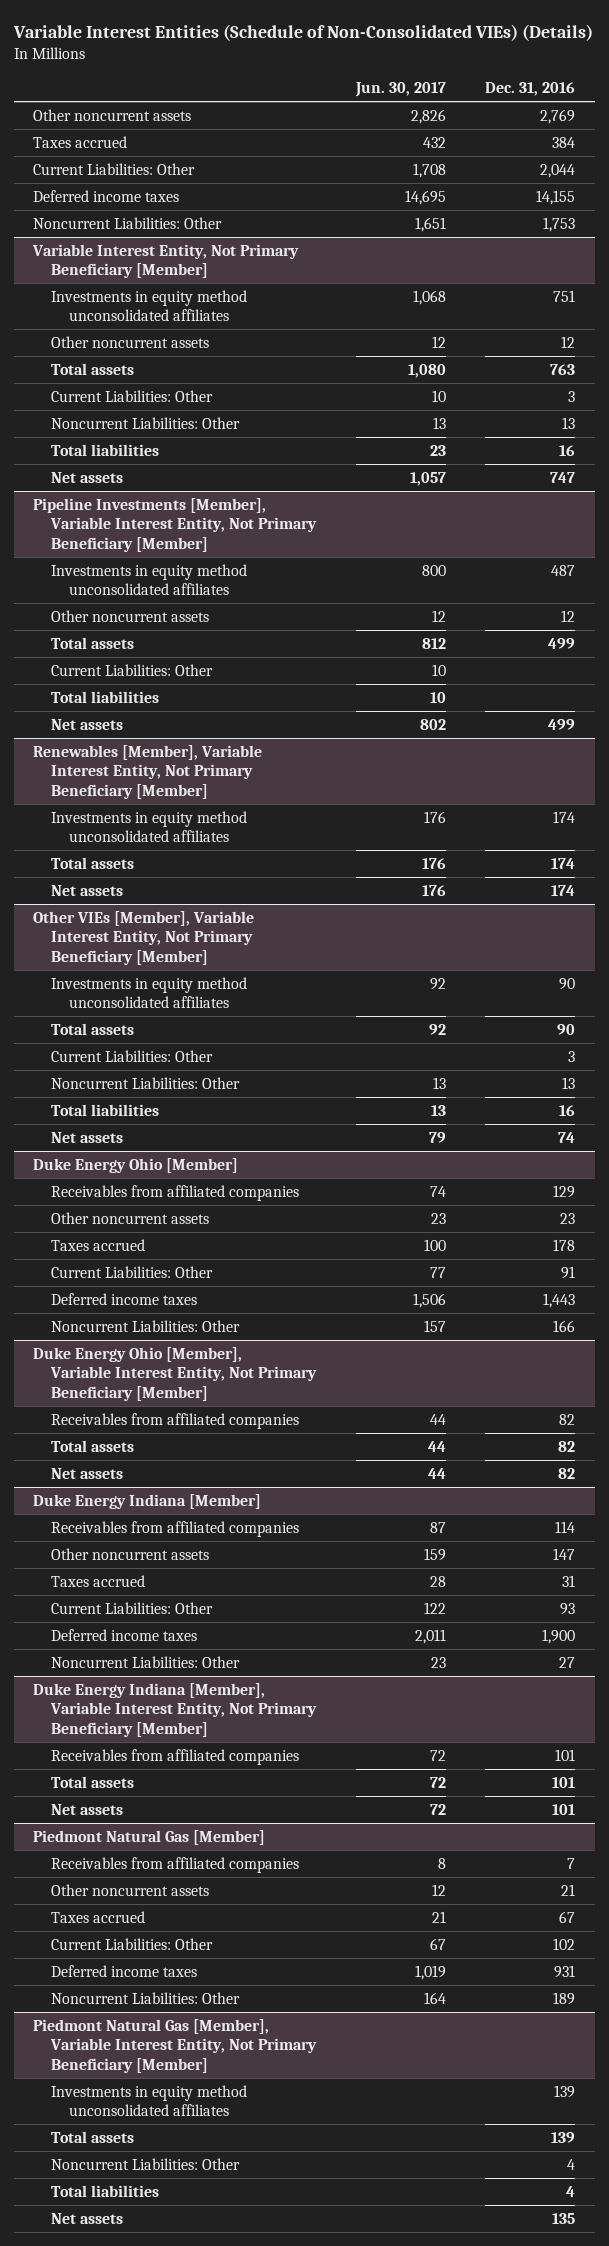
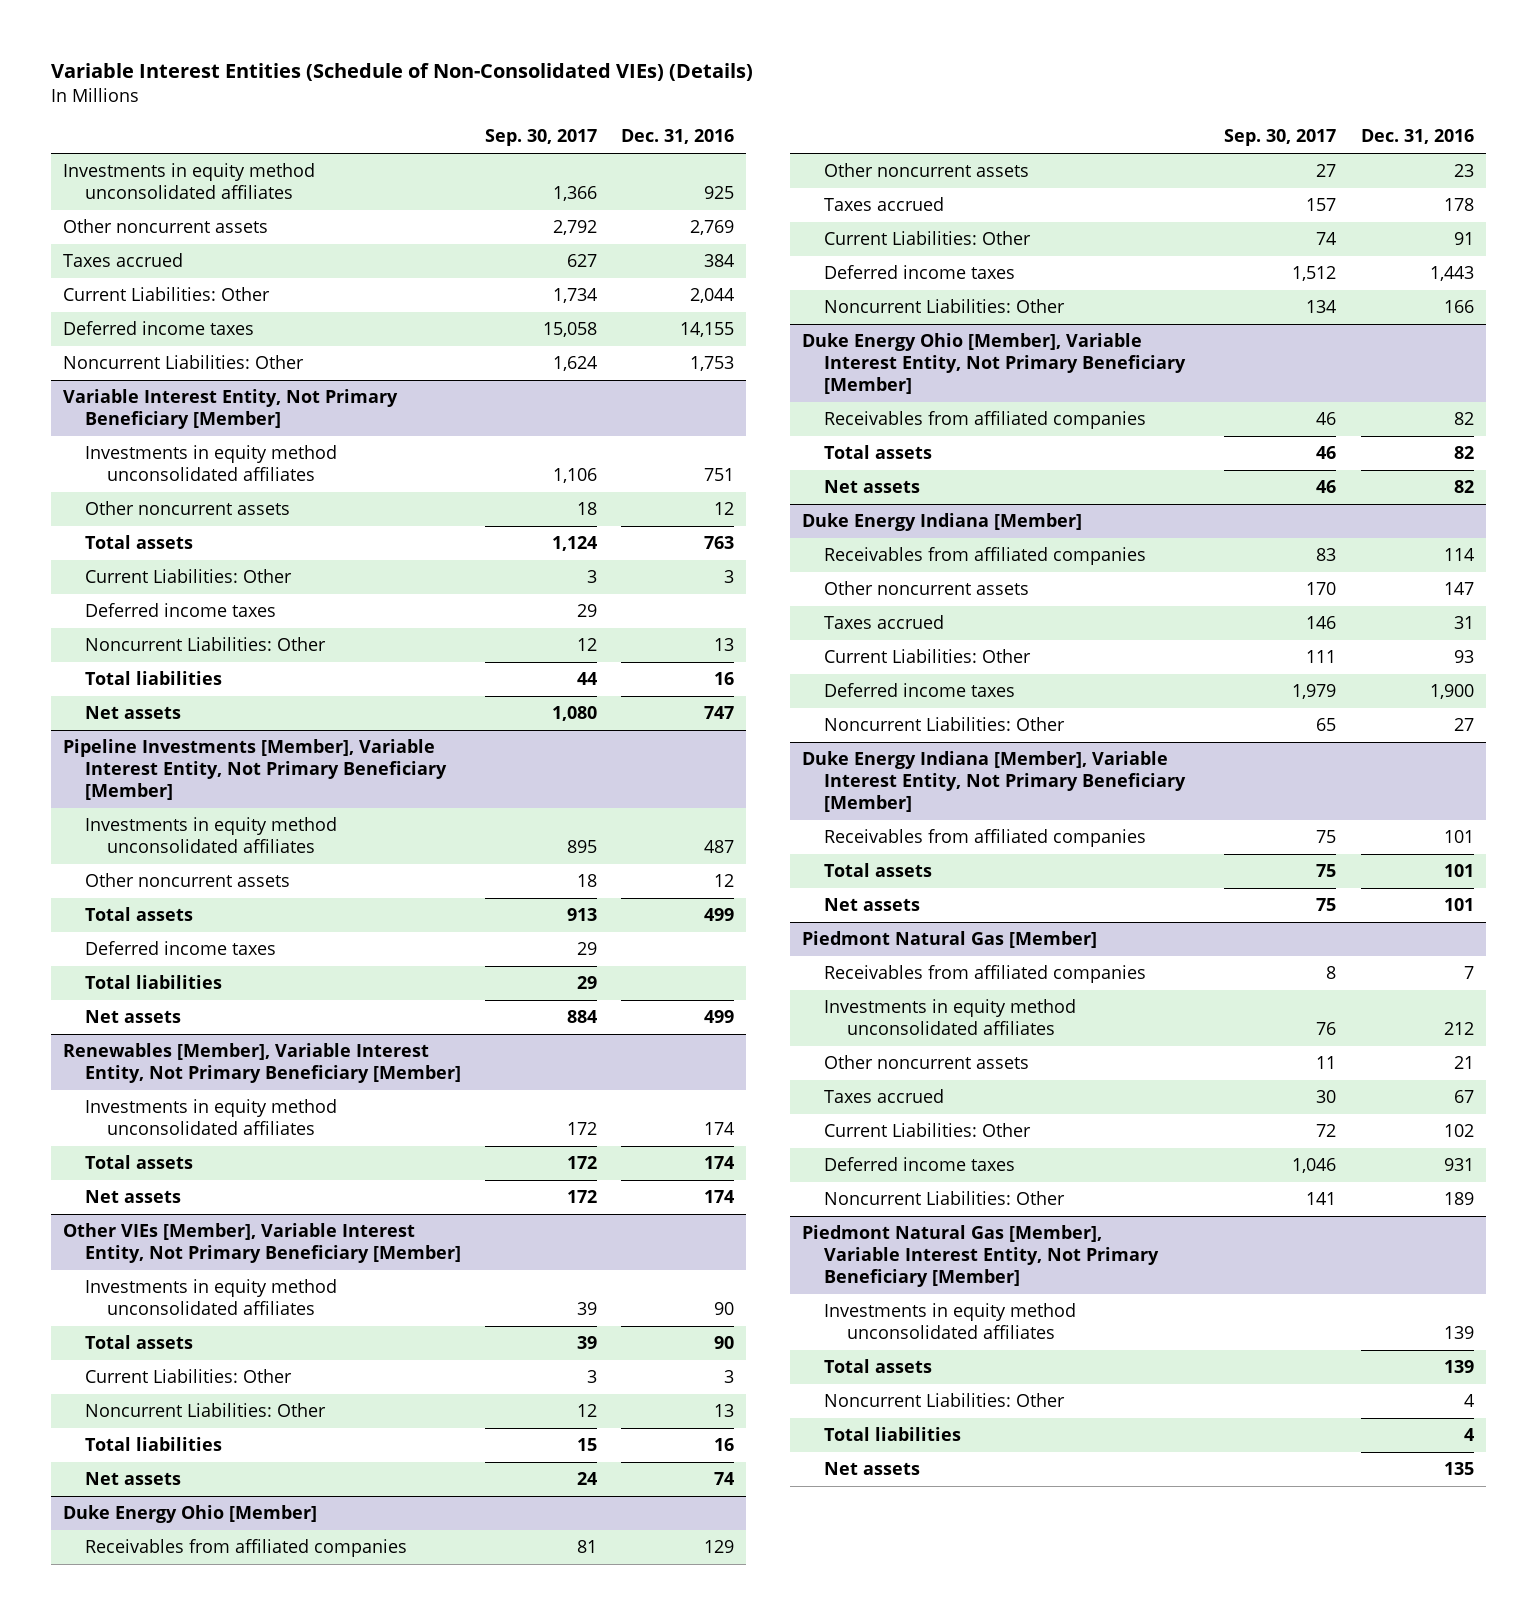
- | Jun. 30, 2017 | Dec. 31, 2016
+ | Sep. 30, 2017 | Dec. 31, 2016
+ Investments in equity method unconsolidated affiliates | 1,366 | 925
@ Variable Interest Entity, Not Primary Beneficiary [Member]
+ Deferred income taxes | 29 |
@ Pipeline Investments [Member], Variable Interest Entity, Not Primary Beneficiary [Member]
- Current Liabilities: Other | 10 |
+ Deferred income taxes | 29 |
@ Piedmont Natural Gas [Member]
+ Investments in equity method unconsolidated affiliates | 76 | 212

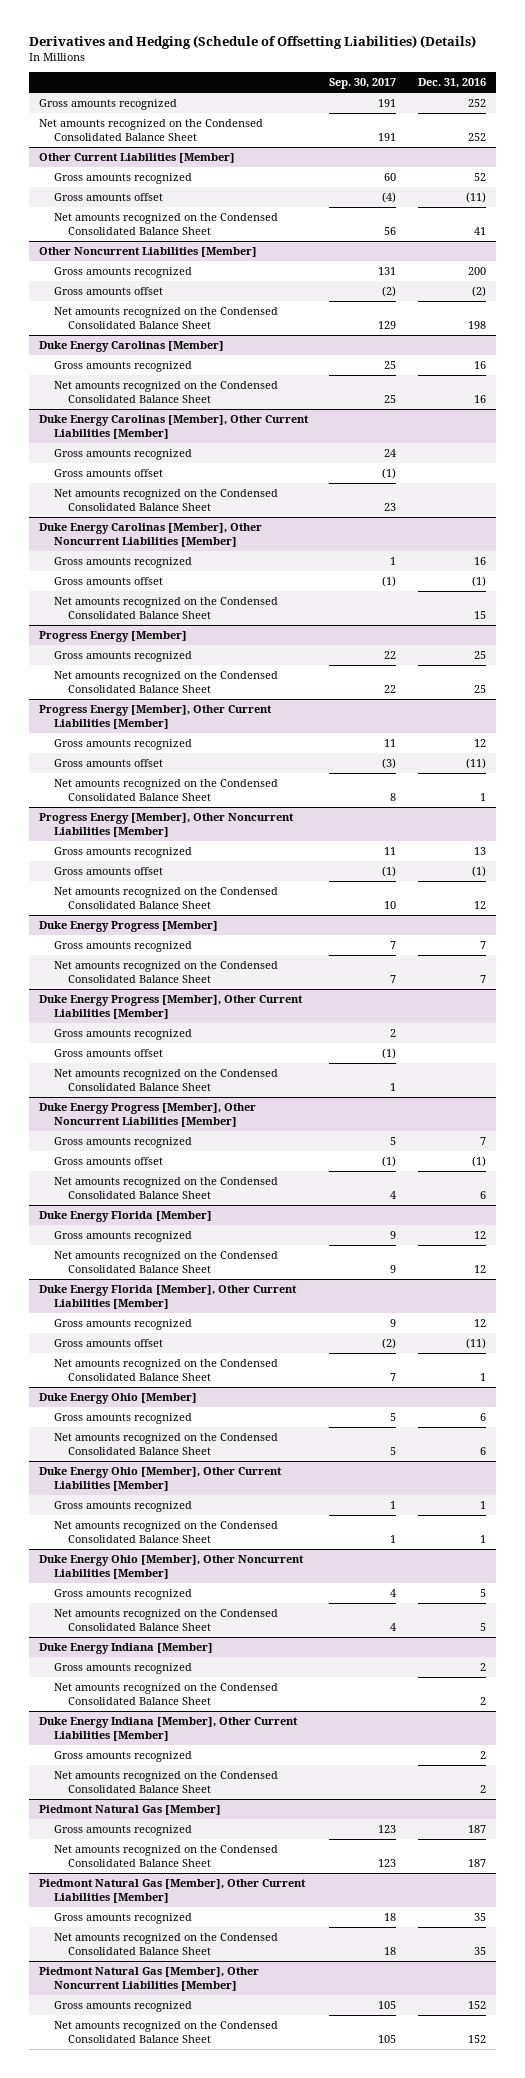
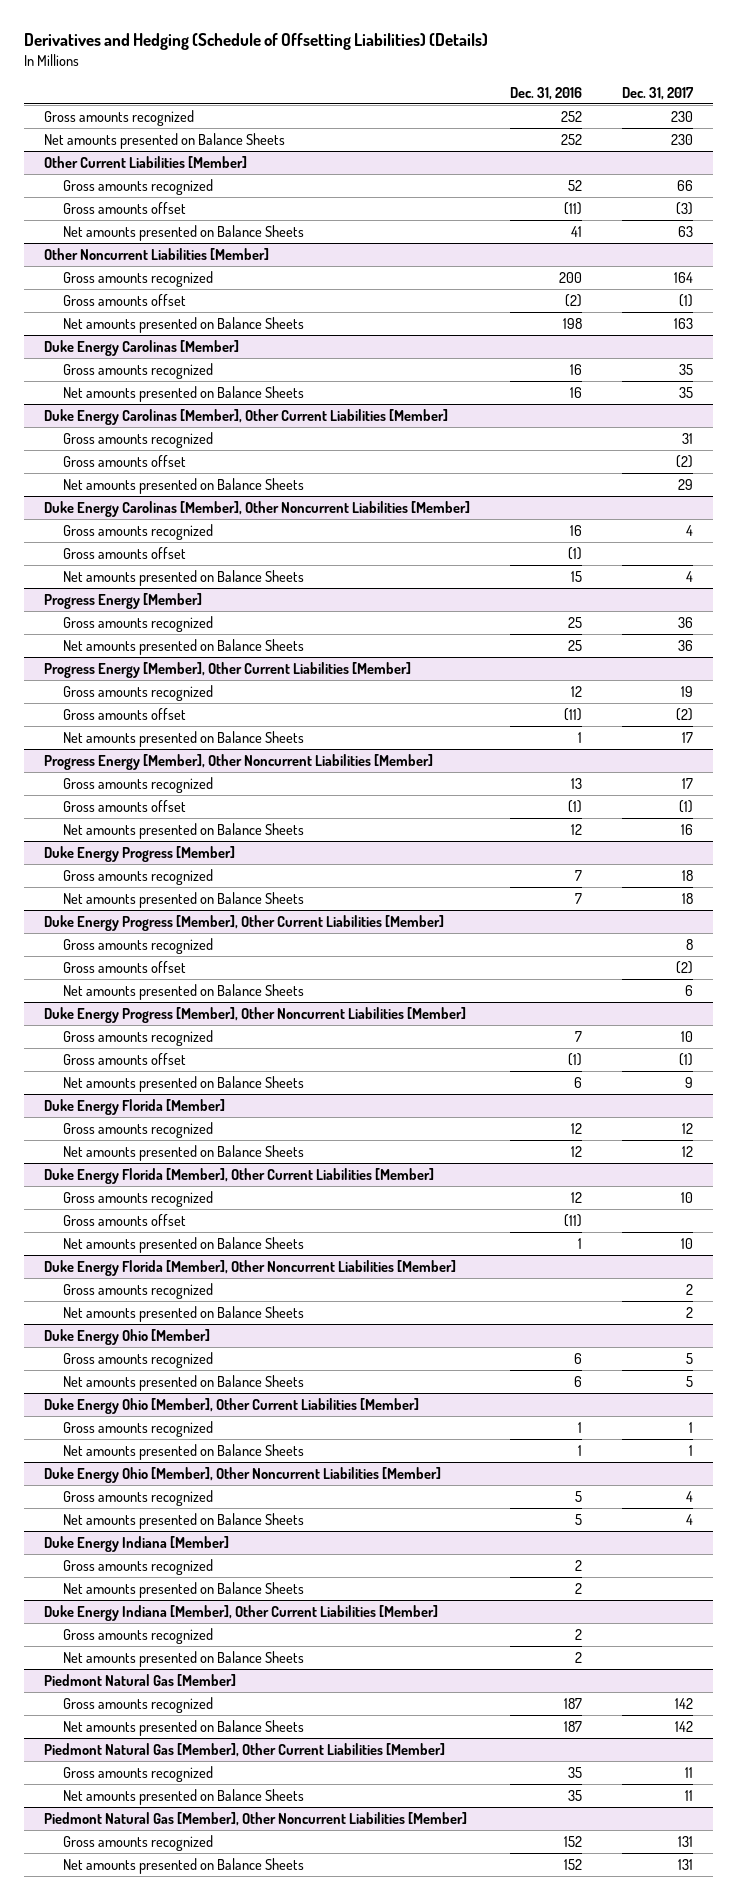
- | Sep. 30, 2017 | Dec. 31, 2016
+ | Dec. 31, 2016 | Dec. 31, 2017
- Net amounts recognized on the Condensed Consolidated Balance Sheet | 191 | 252
+ Net amounts presented on Balance Sheets | 252 | 230
@ Other Current Liabilities [Member]
- Net amounts recognized on the Condensed Consolidated Balance Sheet | 56 | 41
+ Net amounts presented on Balance Sheets | 41 | 63
@ Other Noncurrent Liabilities [Member]
- Net amounts recognized on the Condensed Consolidated Balance Sheet | 129 | 198
+ Net amounts presented on Balance Sheets | 198 | 163
@ Duke Energy Carolinas [Member]
- Net amounts recognized on the Condensed Consolidated Balance Sheet | 25 | 16
+ Net amounts presented on Balance Sheets | 16 | 35
@ Duke Energy Carolinas [Member], Other Current Liabilities [Member]
- Net amounts recognized on the Condensed Consolidated Balance Sheet | 23 |
+ Net amounts presented on Balance Sheets | | 29
@ Duke Energy Carolinas [Member], Other Noncurrent Liabilities [Member]
- Net amounts recognized on the Condensed Consolidated Balance Sheet | | 15
+ Net amounts presented on Balance Sheets | 15 | 4
@ Progress Energy [Member]
- Net amounts recognized on the Condensed Consolidated Balance Sheet | 22 | 25
+ Net amounts presented on Balance Sheets | 25 | 36
@ Progress Energy [Member], Other Current Liabilities [Member]
- Net amounts recognized on the Condensed Consolidated Balance Sheet | 8 | 1
+ Net amounts presented on Balance Sheets | 1 | 17
@ Progress Energy [Member], Other Noncurrent Liabilities [Member]
- Net amounts recognized on the Condensed Consolidated Balance Sheet | 10 | 12
+ Net amounts presented on Balance Sheets | 12 | 16
@ Duke Energy Progress [Member]
- Net amounts recognized on the Condensed Consolidated Balance Sheet | 7 | 7
+ Net amounts presented on Balance Sheets | 7 | 18
@ Duke Energy Progress [Member], Other Current Liabilities [Member]
- Net amounts recognized on the Condensed Consolidated Balance Sheet | 1 |
+ Net amounts presented on Balance Sheets | | 6
@ Duke Energy Progress [Member], Other Noncurrent Liabilities [Member]
- Net amounts recognized on the Condensed Consolidated Balance Sheet | 4 | 6
+ Net amounts presented on Balance Sheets | 6 | 9
@ Duke Energy Florida [Member]
- Net amounts recognized on the Condensed Consolidated Balance Sheet | 9 | 12
+ Net amounts presented on Balance Sheets | 12 | 12
@ Duke Energy Florida [Member], Other Current Liabilities [Member]
- Net amounts recognized on the Condensed Consolidated Balance Sheet | 7 | 1
+ Net amounts presented on Balance Sheets | 1 | 10
+ Duke Energy Florida [Member], Other Noncurrent Liabilities [Member]
+ Gross amounts recognized | | 2
+ Net amounts presented on Balance Sheets | | 2
@ Duke Energy Ohio [Member]
- Net amounts recognized on the Condensed Consolidated Balance Sheet | 5 | 6
+ Net amounts presented on Balance Sheets | 6 | 5
@ Duke Energy Ohio [Member], Other Current Liabilities [Member]
- Net amounts recognized on the Condensed Consolidated Balance Sheet | 1 | 1
+ Net amounts presented on Balance Sheets | 1 | 1
@ Duke Energy Ohio [Member], Other Noncurrent Liabilities [Member]
- Net amounts recognized on the Condensed Consolidated Balance Sheet | 4 | 5
+ Net amounts presented on Balance Sheets | 5 | 4
@ Duke Energy Indiana [Member]
- Net amounts recognized on the Condensed Consolidated Balance Sheet | | 2
+ Net amounts presented on Balance Sheets | 2 |
@ Duke Energy Indiana [Member], Other Current Liabilities [Member]
- Net amounts recognized on the Condensed Consolidated Balance Sheet | | 2
+ Net amounts presented on Balance Sheets | 2 |
@ Piedmont Natural Gas [Member]
- Net amounts recognized on the Condensed Consolidated Balance Sheet | 123 | 187
+ Net amounts presented on Balance Sheets | 187 | 142
@ Piedmont Natural Gas [Member], Other Current Liabilities [Member]
- Net amounts recognized on the Condensed Consolidated Balance Sheet | 18 | 35
+ Net amounts presented on Balance Sheets | 35 | 11
@ Piedmont Natural Gas [Member], Other Noncurrent Liabilities [Member]
- Net amounts recognized on the Condensed Consolidated Balance Sheet | 105 | 152
+ Net amounts presented on Balance Sheets | 152 | 131

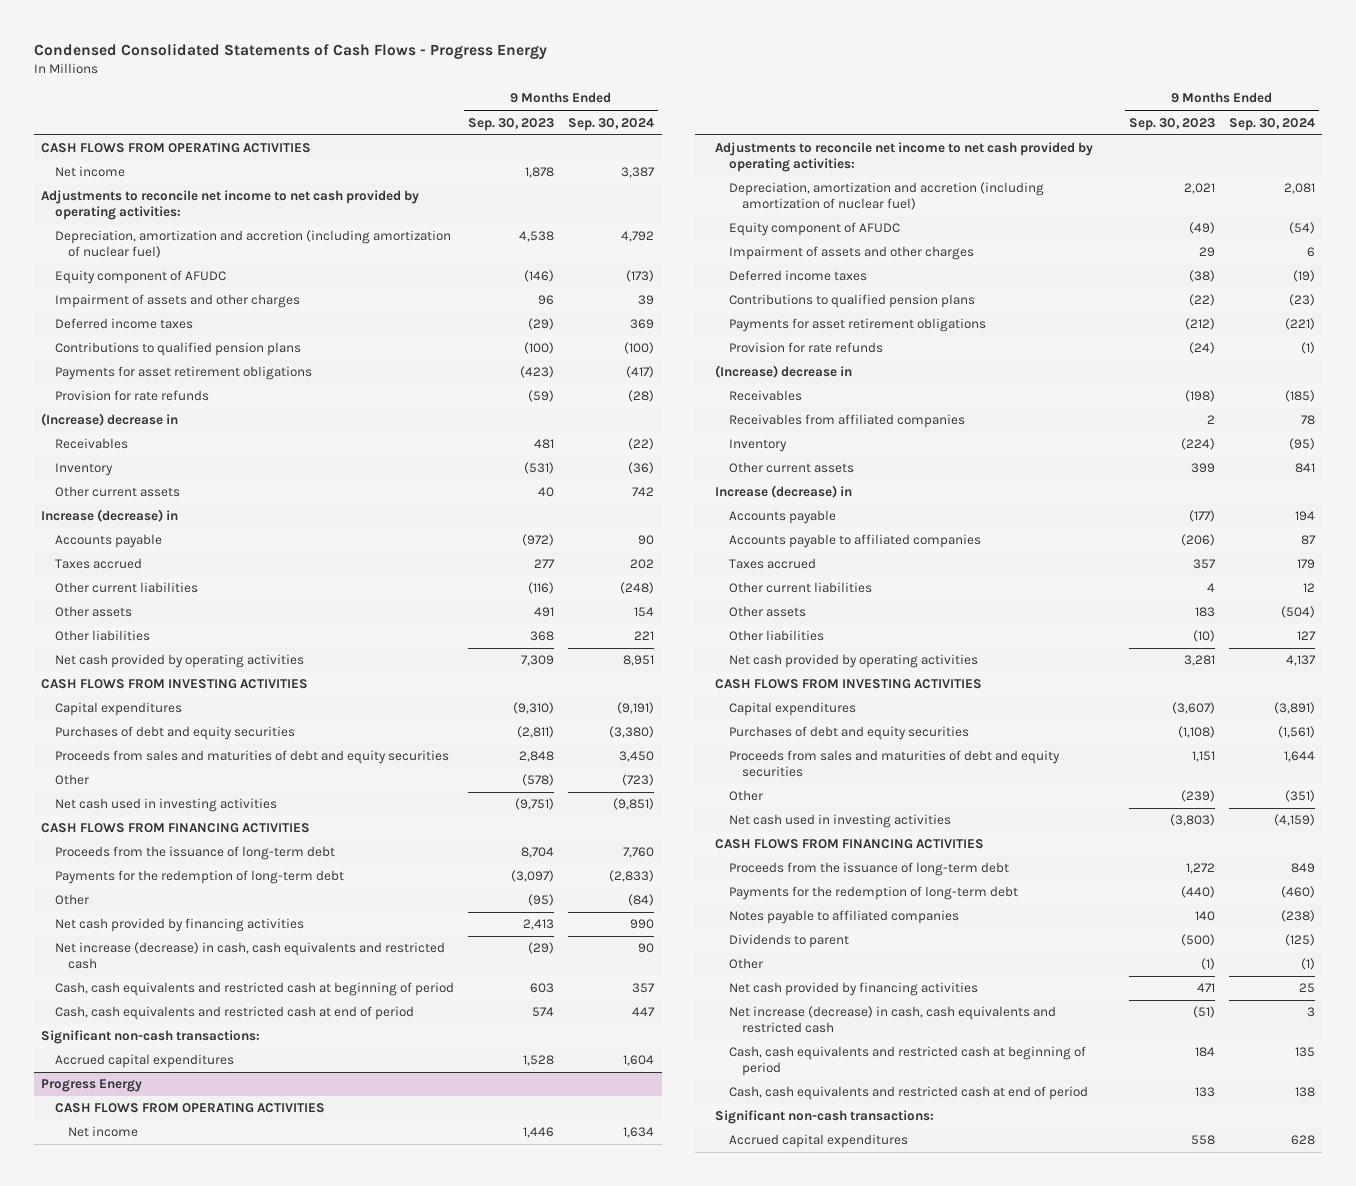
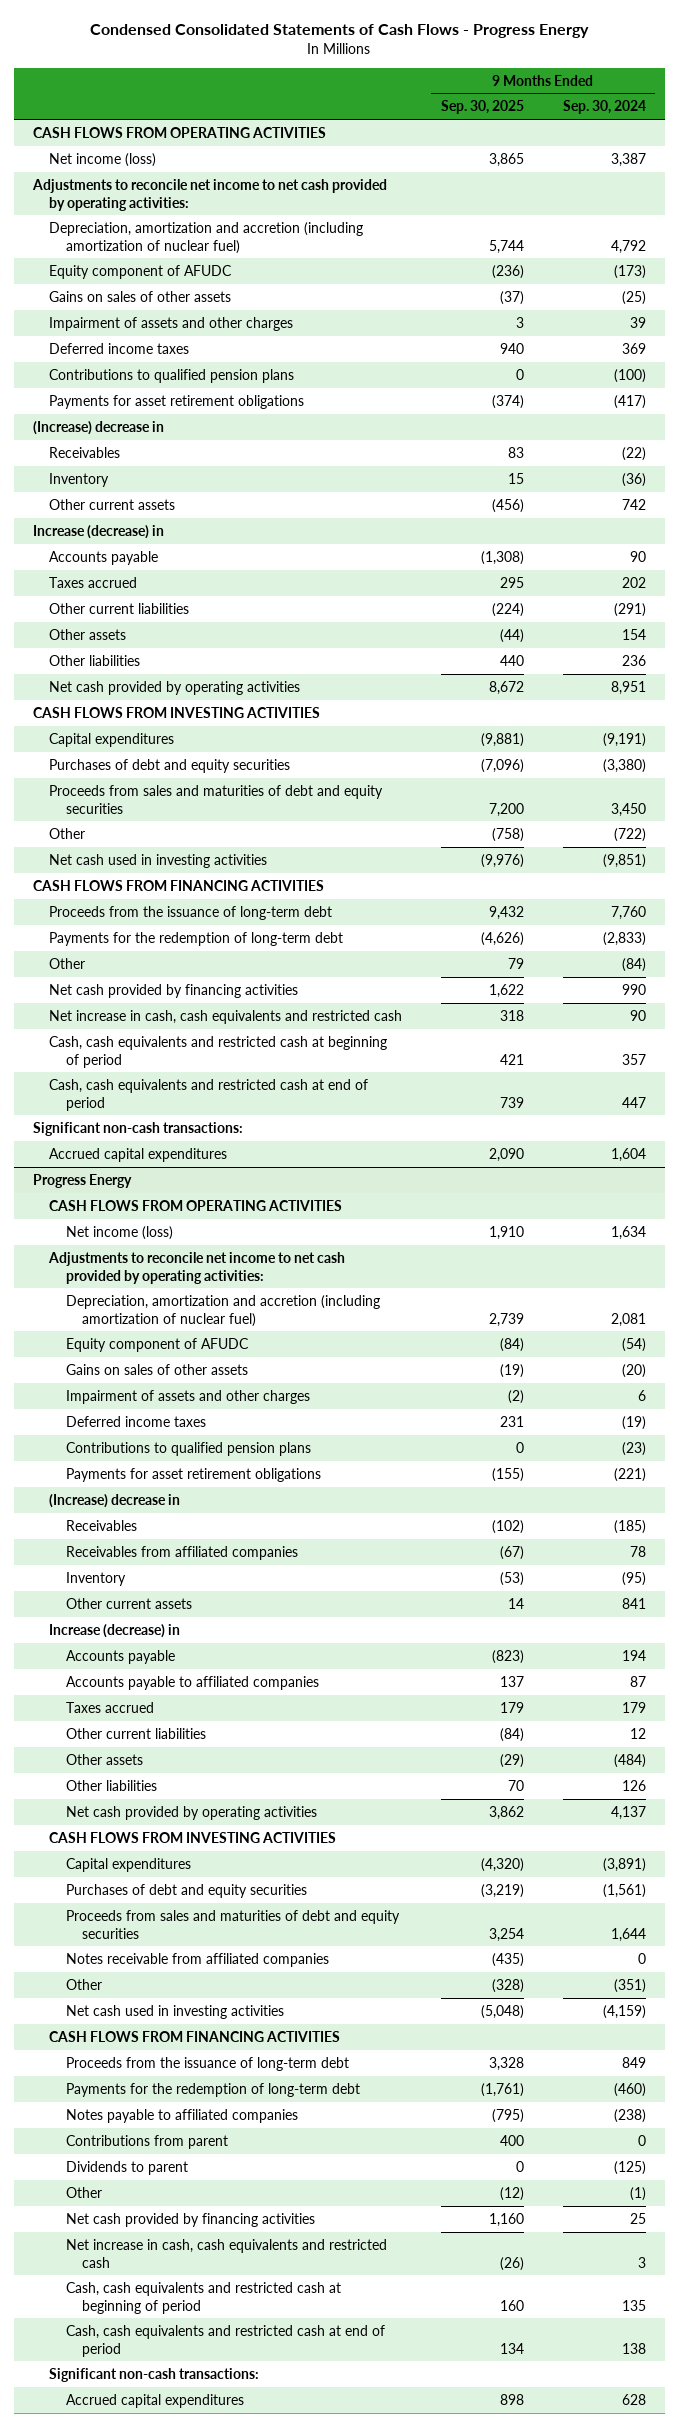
- | 9 Months Ended Sep. 30, 2023 | 9 Months Ended Sep. 30, 2024
+ | 9 Months Ended Sep. 30, 2025 | 9 Months Ended Sep. 30, 2024
- Net income | 1,878 | 3,387
+ Net income (loss) | 3,865 | 3,387
+ Gains on sales of other assets | (37) | (25)
- Provision for rate refunds | (59) | (28)
- Other current liabilities | (116) | (248)
+ Other current liabilities | (224) | (291)
- Other liabilities | 368 | 221
+ Other liabilities | 440 | 236
- Other | (578) | (723)
+ Other | (758) | (722)
- Net increase (decrease) in cash, cash equivalents and restricted cash | (29) | 90
+ Net increase in cash, cash equivalents and restricted cash | 318 | 90
@ Progress Energy
- Net income | 1,446 | 1,634
+ Net income (loss) | 1,910 | 1,634
+ Gains on sales of other assets | (19) | (20)
- Provision for rate refunds | (24) | (1)
- Other assets | 183 | (504)
- Other liabilities | (10) | 127
+ Other assets | (29) | (484)
+ Other liabilities | 70 | 126
+ Notes receivable from affiliated companies | (435) | 0
+ Contributions from parent | 400 | 0
- Net increase (decrease) in cash, cash equivalents and restricted cash | (51) | 3
+ Net increase in cash, cash equivalents and restricted cash | (26) | 3

